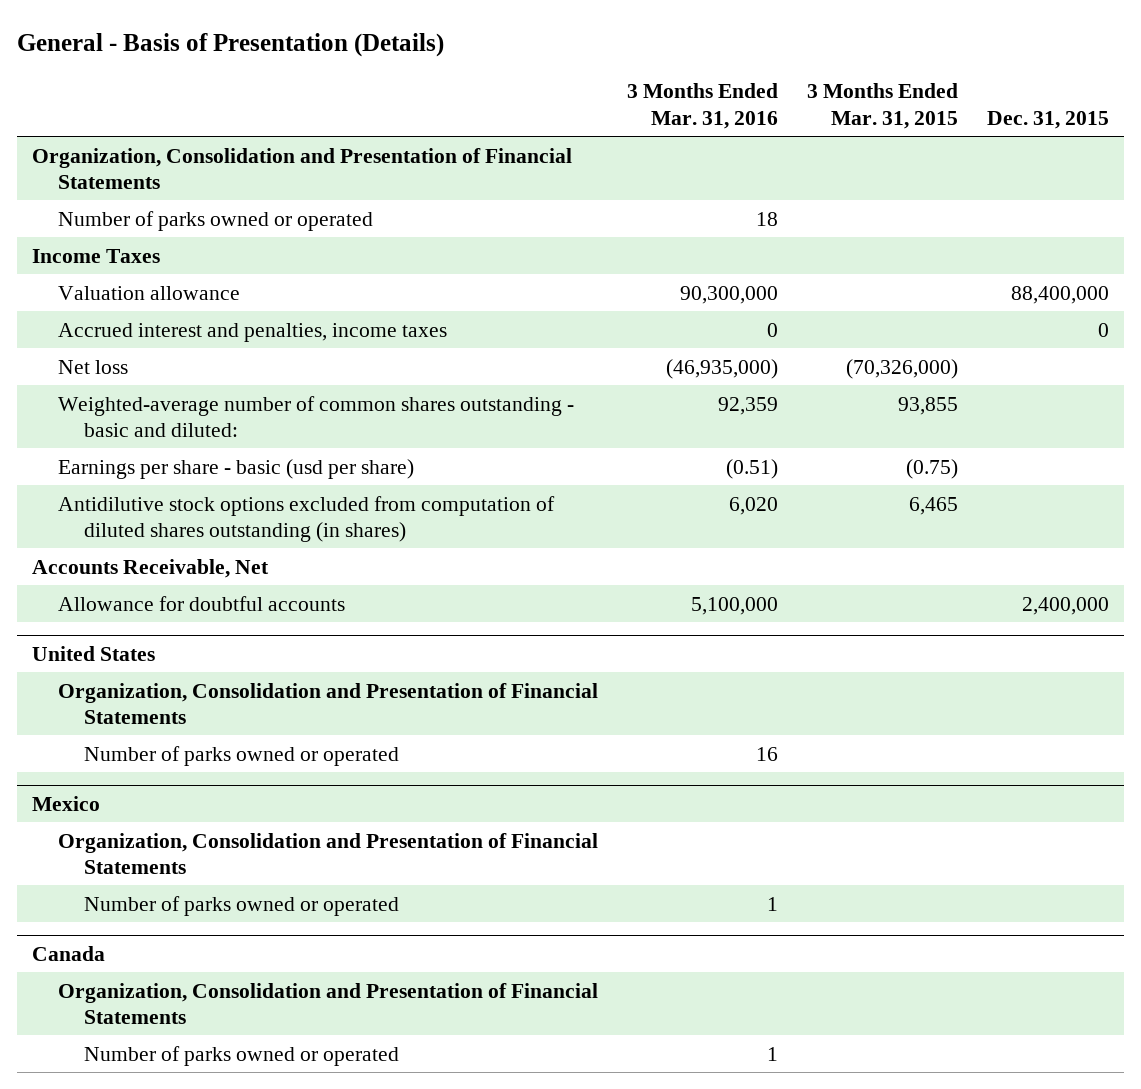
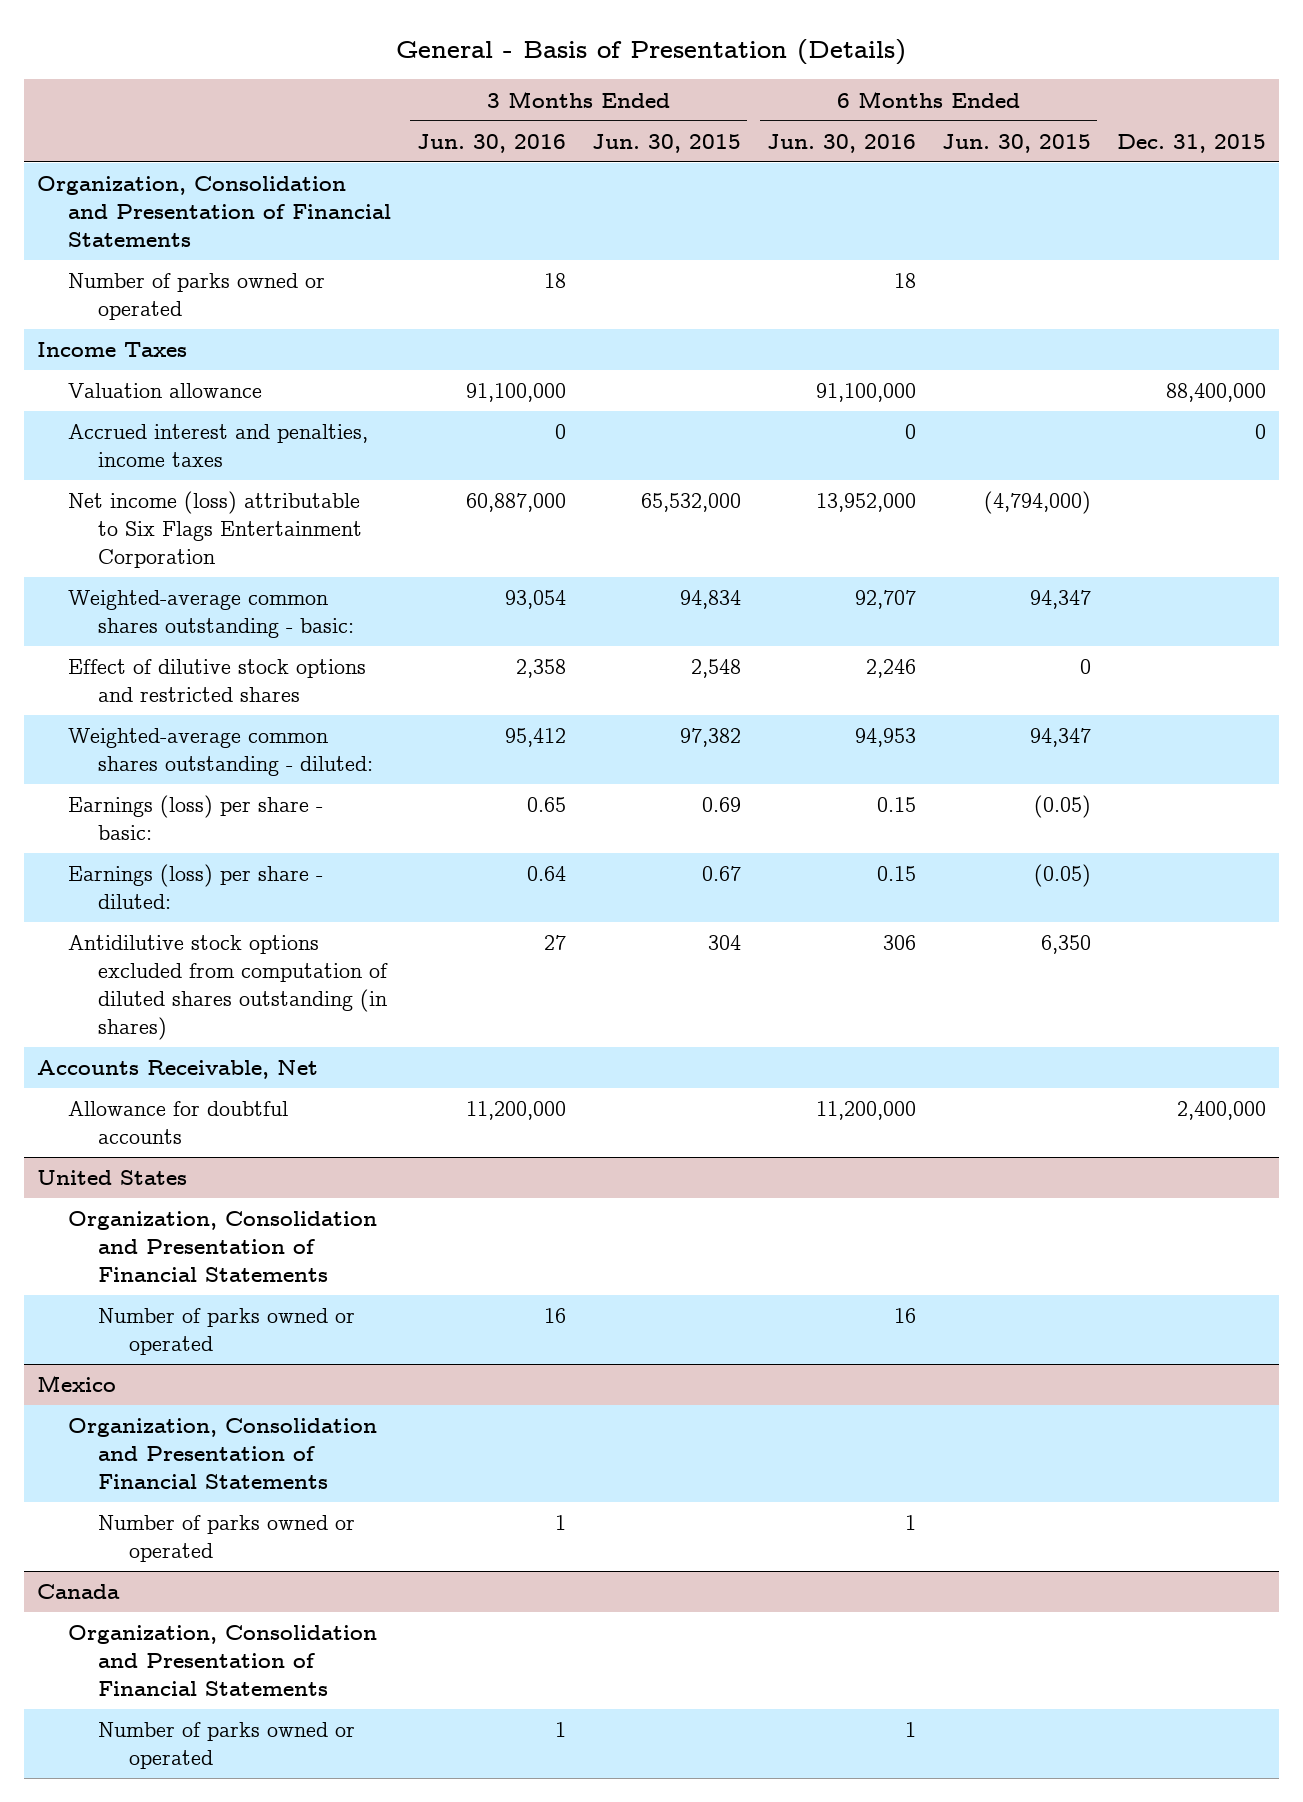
- | 3 Months Ended Mar. 31, 2016 | 3 Months Ended Mar. 31, 2015 | Dec. 31, 2015
+ | 3 Months Ended Jun. 30, 2016 | 3 Months Ended Jun. 30, 2015 | 6 Months Ended Jun. 30, 2016 | 6 Months Ended Jun. 30, 2015 | Dec. 31, 2015
- Net loss | (46,935,000) | (70,326,000) |
- Weighted-average number of common shares outstanding - basic and diluted: | 92,359 | 93,855 |
- Earnings per share - basic (usd per share) | (0.51) | (0.75) |
+ Net income (loss) attributable to Six Flags Entertainment Corporation | 60,887,000 | 65,532,000 | 13,952,000 | (4,794,000) |
+ Weighted-average common shares outstanding - basic: | 93,054 | 94,834 | 92,707 | 94,347 |
+ Effect of dilutive stock options and restricted shares | 2,358 | 2,548 | 2,246 | 0 |
+ Weighted-average common shares outstanding - diluted: | 95,412 | 97,382 | 94,953 | 94,347 |
+ Earnings (loss) per share - basic: | 0.65 | 0.69 | 0.15 | (0.05) |
+ Earnings (loss) per share - diluted: | 0.64 | 0.67 | 0.15 | (0.05) |

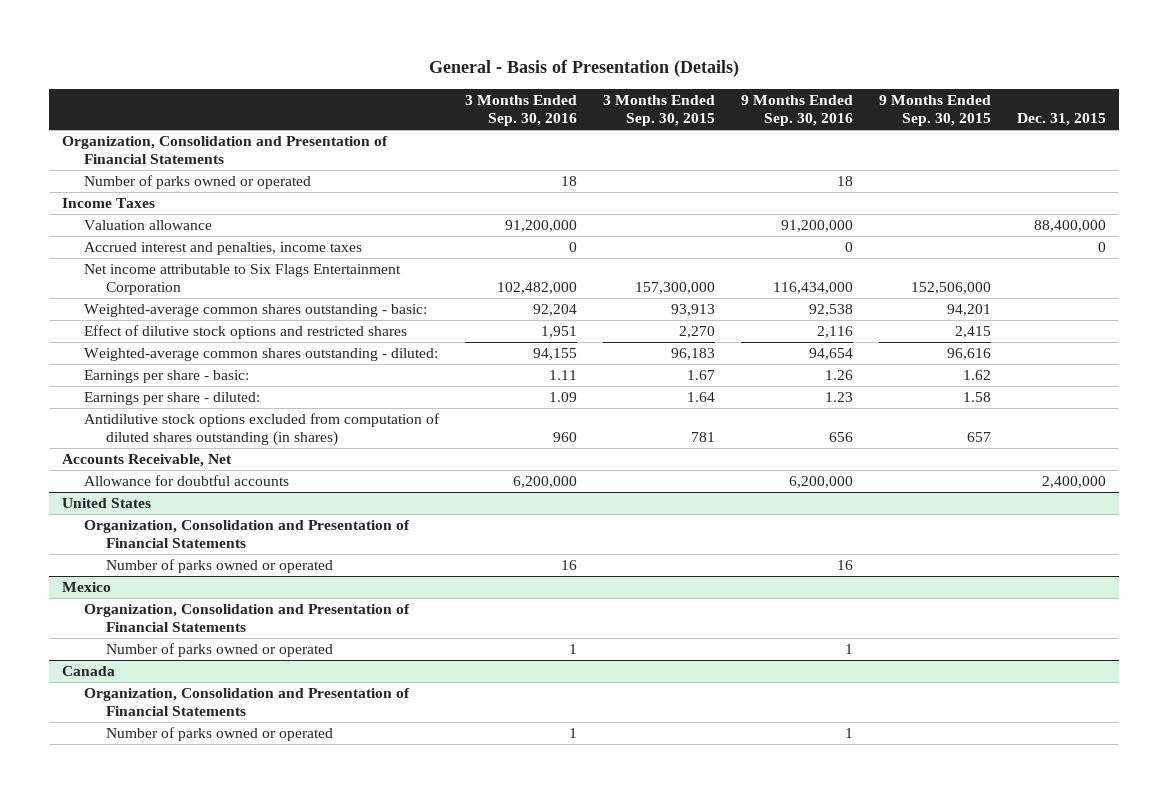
- | 3 Months Ended Jun. 30, 2016 | 3 Months Ended Jun. 30, 2015 | 6 Months Ended Jun. 30, 2016 | 6 Months Ended Jun. 30, 2015 | Dec. 31, 2015
+ | 3 Months Ended Sep. 30, 2016 | 3 Months Ended Sep. 30, 2015 | 9 Months Ended Sep. 30, 2016 | 9 Months Ended Sep. 30, 2015 | Dec. 31, 2015
- Net income (loss) attributable to Six Flags Entertainment Corporation | 60,887,000 | 65,532,000 | 13,952,000 | (4,794,000) |
+ Net income attributable to Six Flags Entertainment Corporation | 102,482,000 | 157,300,000 | 116,434,000 | 152,506,000 |
- Earnings (loss) per share - basic: | 0.65 | 0.69 | 0.15 | (0.05) |
- Earnings (loss) per share - diluted: | 0.64 | 0.67 | 0.15 | (0.05) |
+ Earnings per share - basic: | 1.11 | 1.67 | 1.26 | 1.62 |
+ Earnings per share - diluted: | 1.09 | 1.64 | 1.23 | 1.58 |

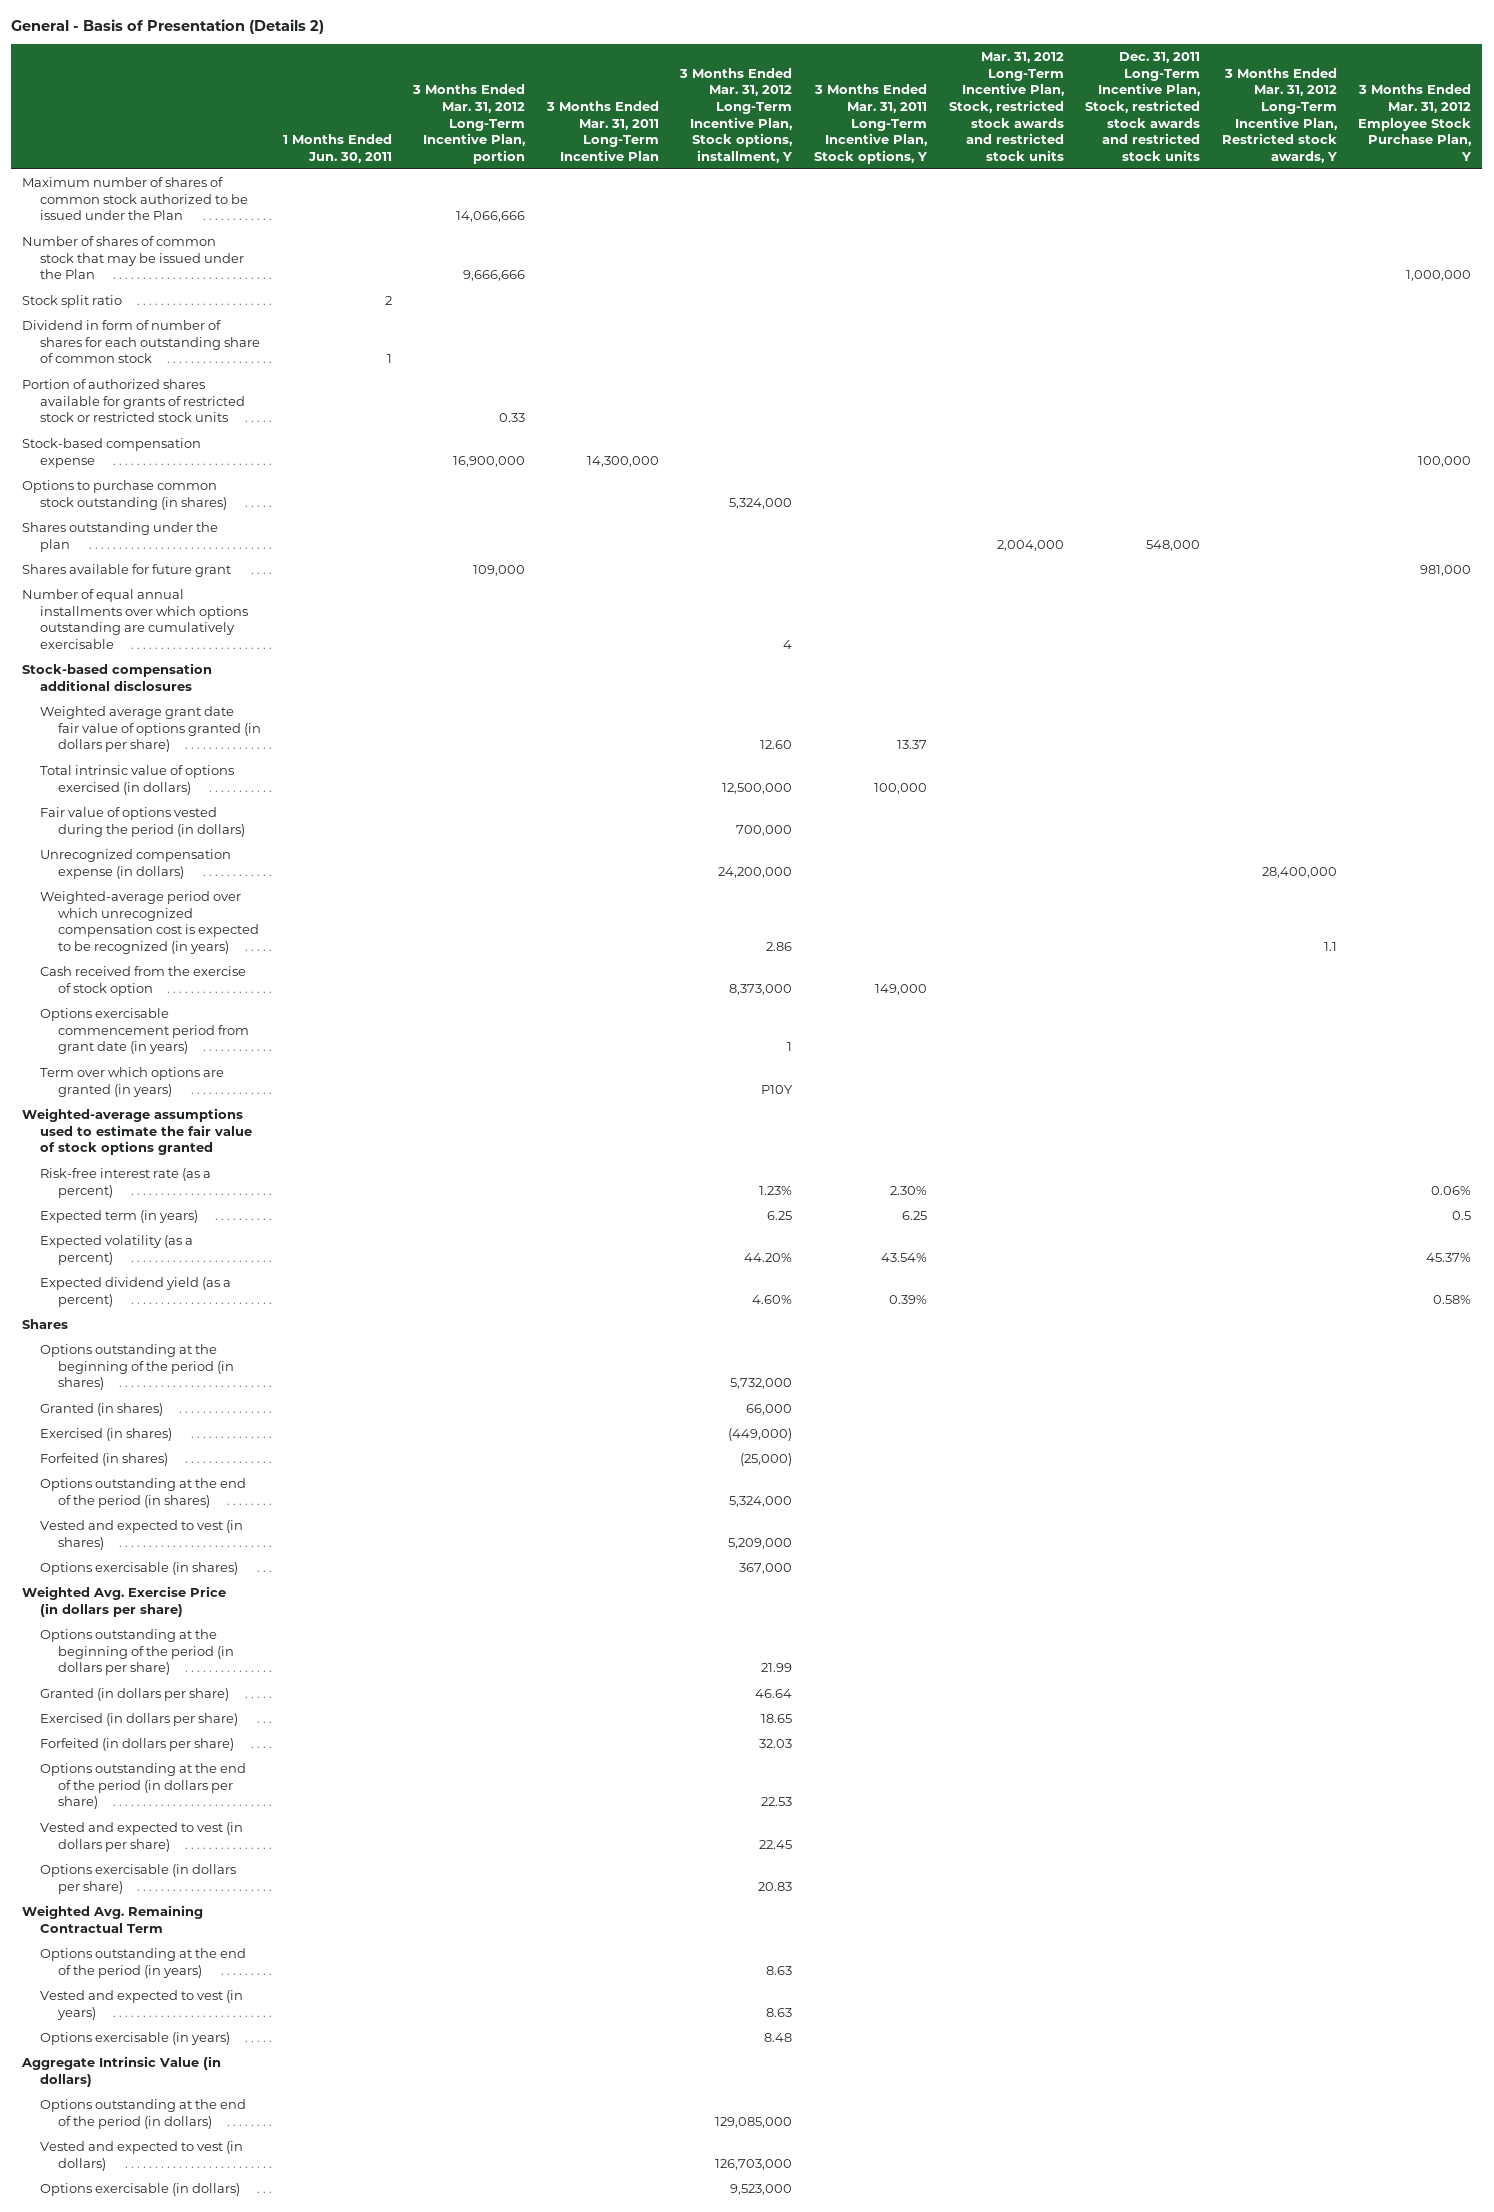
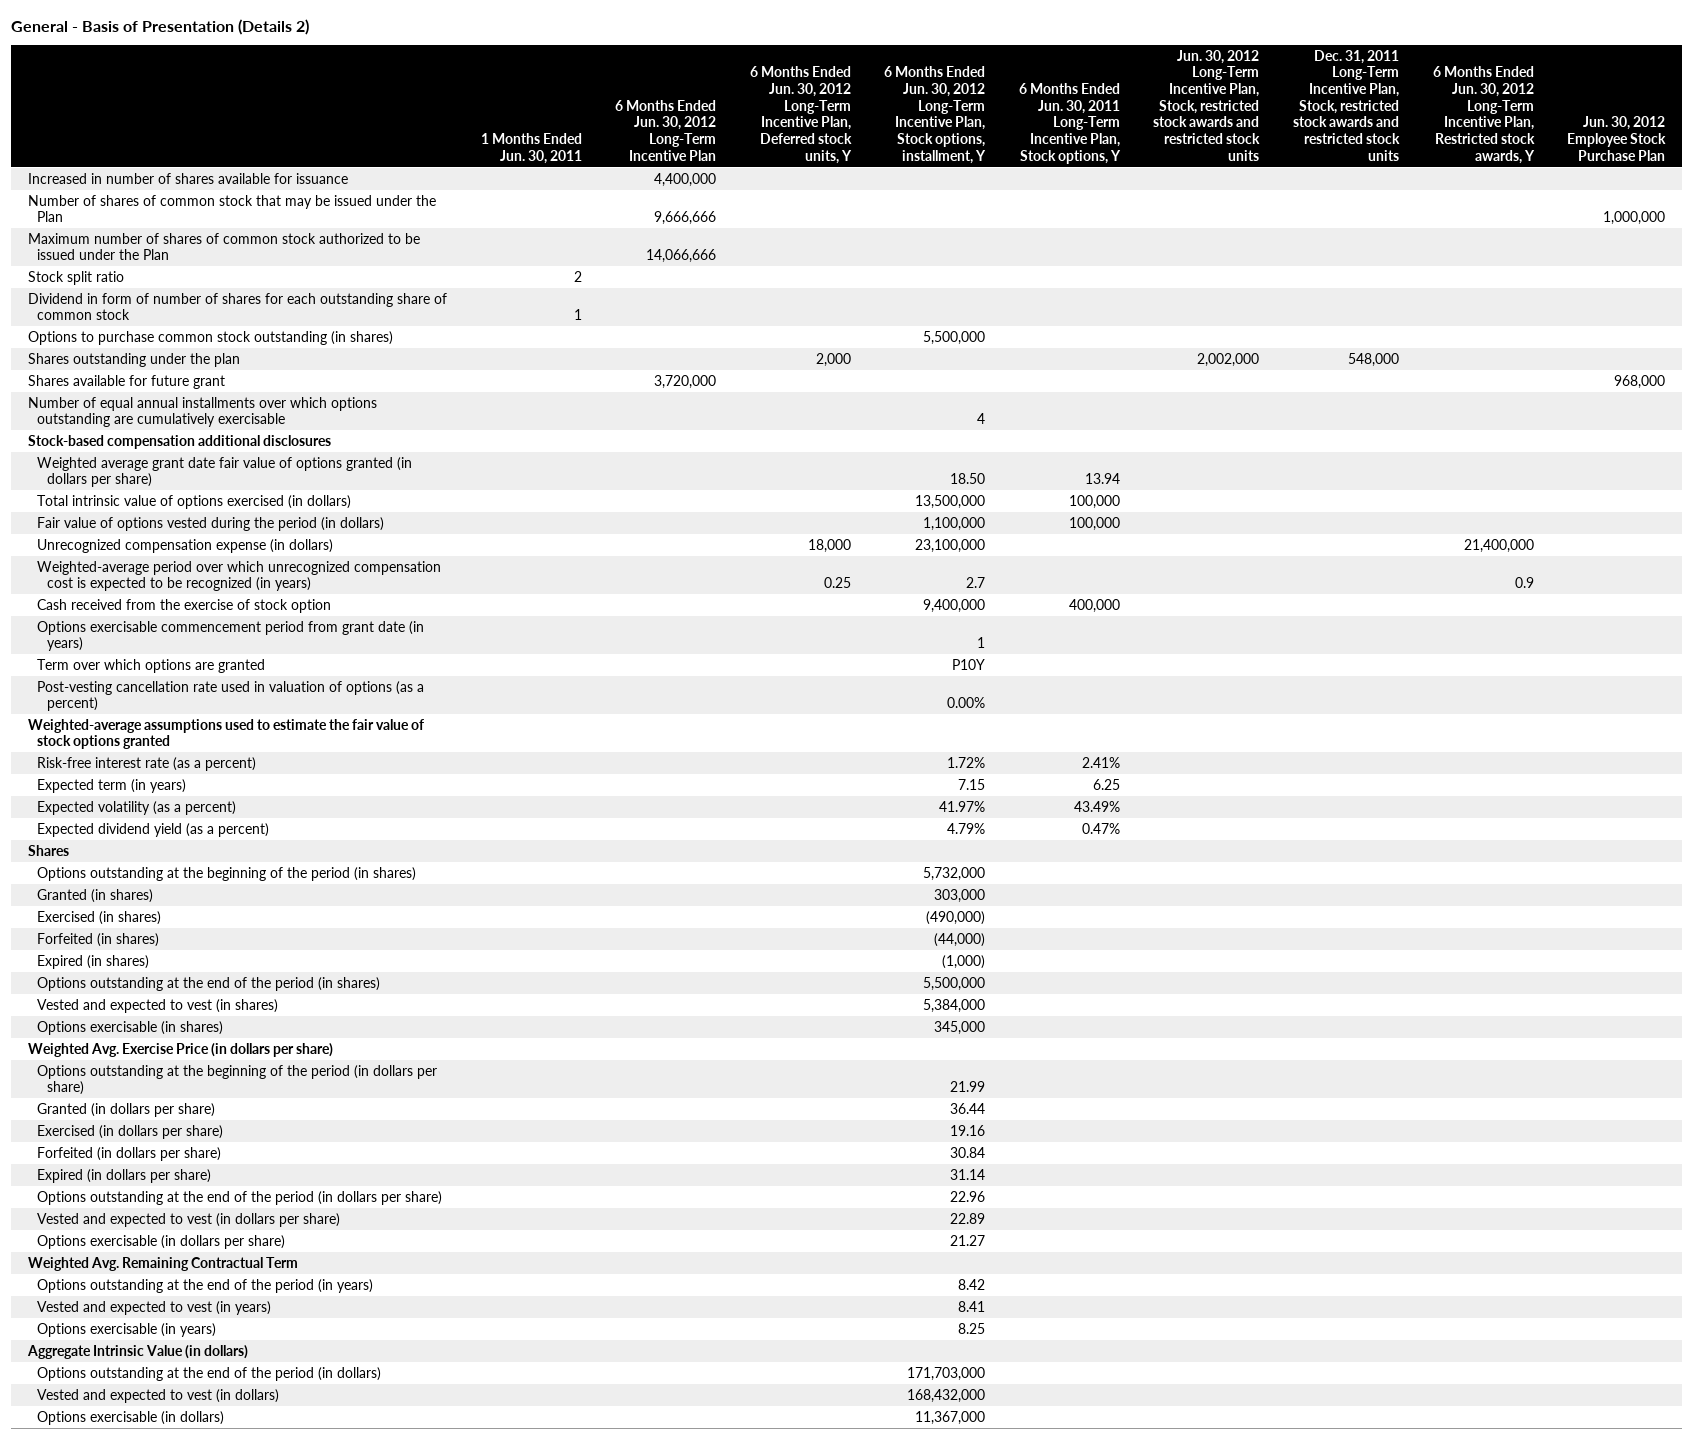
- | 1 Months Ended Jun. 30, 2011 | 3 Months Ended Mar. 31, 2012 Long-Term Incentive Plan, portion | 3 Months Ended Mar. 31, 2011 Long-Term Incentive Plan | 3 Months Ended Mar. 31, 2012 Long-Term Incentive Plan, Stock options, installment, Y | 3 Months Ended Mar. 31, 2011 Long-Term Incentive Plan, Stock options, Y | Mar. 31, 2012 Long-Term Incentive Plan, Stock, restricted stock awards and restricted stock units | Dec. 31, 2011 Long-Term Incentive Plan, Stock, restricted stock awards and restricted stock units | 3 Months Ended Mar. 31, 2012 Long-Term Incentive Plan, Restricted stock awards, Y | 3 Months Ended Mar. 31, 2012 Employee Stock Purchase Plan, Y
+ | 1 Months Ended Jun. 30, 2011 | 6 Months Ended Jun. 30, 2012 Long-Term Incentive Plan | 6 Months Ended Jun. 30, 2012 Long-Term Incentive Plan, Deferred stock units, Y | 6 Months Ended Jun. 30, 2012 Long-Term Incentive Plan, Stock options, installment, Y | 6 Months Ended Jun. 30, 2011 Long-Term Incentive Plan, Stock options, Y | Jun. 30, 2012 Long-Term Incentive Plan, Stock, restricted stock awards and restricted stock units | Dec. 31, 2011 Long-Term Incentive Plan, Stock, restricted stock awards and restricted stock units | 6 Months Ended Jun. 30, 2012 Long-Term Incentive Plan, Restricted stock awards, Y | Jun. 30, 2012 Employee Stock Purchase Plan
+ Increased in number of shares available for issuance | | 4,400,000 | | | | | | |
moved down: Maximum number of shares of common stock authorized to be issued under the Plan | | 14,066,666 | | | | | | |
- Portion of authorized shares available for grants of restricted stock or restricted stock units | | 0.33 | | | | | | |
- Stock-based compensation expense | | 16,900,000 | 14,300,000 | | | | | | 100,000
- Term over which options are granted (in years) | | | | P10Y | | | | |
+ Term over which options are granted | | | | P10Y | | | | |
+ Post-vesting cancellation rate used in valuation of options (as a percent) | | | | 0.00% | | | | |
+ Expired (in shares) | | | | (1,000) | | | | |
+ Expired (in dollars per share) | | | | 31.14 | | | | |

